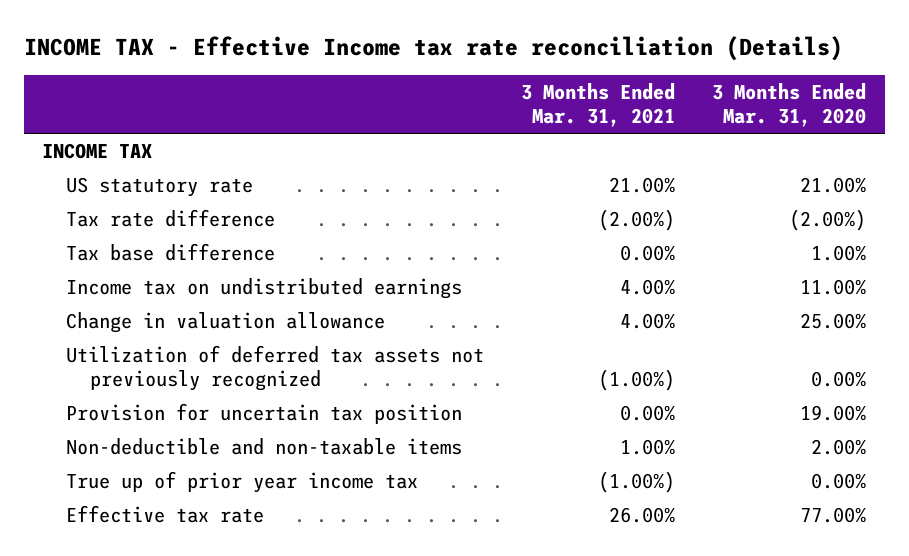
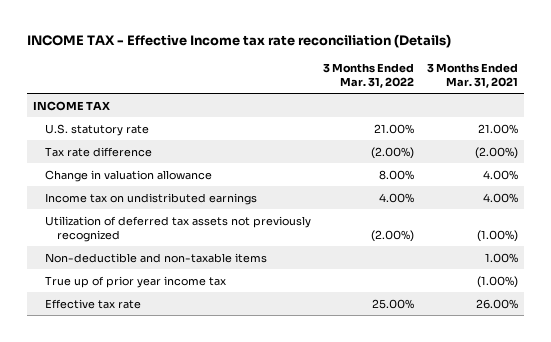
- | 3 Months Ended Mar. 31, 2021 | 3 Months Ended Mar. 31, 2020
+ | 3 Months Ended Mar. 31, 2022 | 3 Months Ended Mar. 31, 2021
- US statutory rate | 21.00% | 21.00%
+ U.S. statutory rate | 21.00% | 21.00%
- Tax base difference | 0.00% | 1.00%
moved down: Income tax on undistributed earnings | 4.00% | 4.00%
- Provision for uncertain tax position | 0.00% | 19.00%

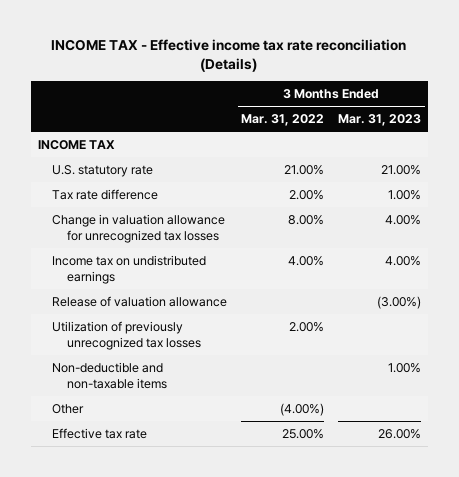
- INCOME TAX - Effective Income tax rate reconciliation (Details)
+ INCOME TAX - Effective income tax rate reconciliation (Details)
- | 3 Months Ended Mar. 31, 2022 | 3 Months Ended Mar. 31, 2021
+ | 3 Months Ended Mar. 31, 2022 | 3 Months Ended Mar. 31, 2023
- Tax rate difference | (2.00%) | (2.00%)
- Change in valuation allowance | 8.00% | 4.00%
+ Tax rate difference | 2.00% | 1.00%
+ Change in valuation allowance for unrecognized tax losses | 8.00% | 4.00%
- Utilization of deferred tax assets not previously recognized | (2.00%) | (1.00%)
+ Release of valuation allowance | | (3.00%)
+ Utilization of previously unrecognized tax losses | 2.00% |
- True up of prior year income tax | | (1.00%)
+ Other | (4.00%) |

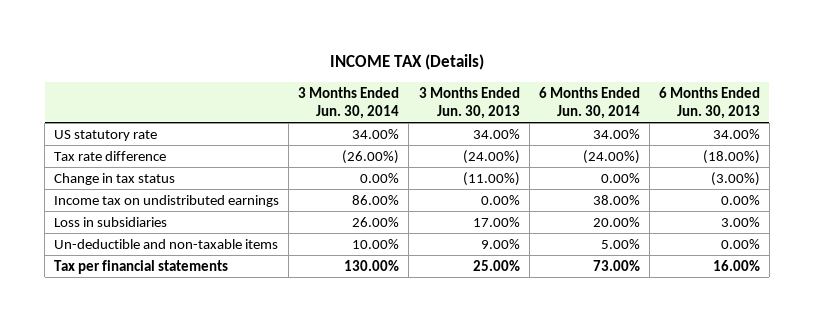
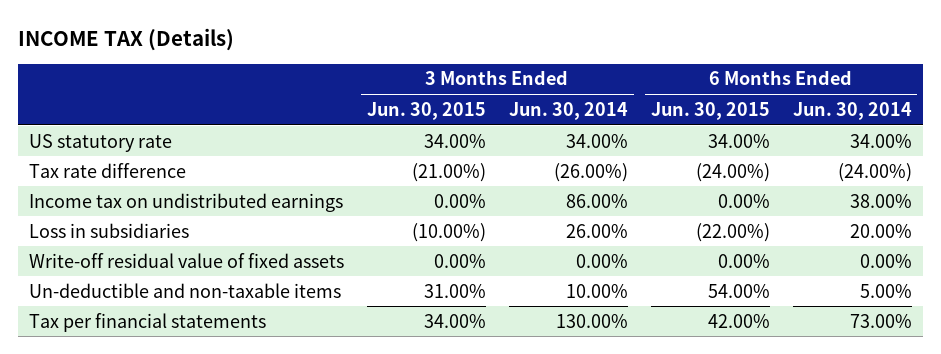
- | 3 Months Ended Jun. 30, 2014 | 3 Months Ended Jun. 30, 2013 | 6 Months Ended Jun. 30, 2014 | 6 Months Ended Jun. 30, 2013
+ | 3 Months Ended Jun. 30, 2015 | 3 Months Ended Jun. 30, 2014 | 6 Months Ended Jun. 30, 2015 | 6 Months Ended Jun. 30, 2014
- Change in tax status | 0.00% | (11.00%) | 0.00% | (3.00%)
+ Write-off residual value of fixed assets | 0.00% | 0.00% | 0.00% | 0.00%

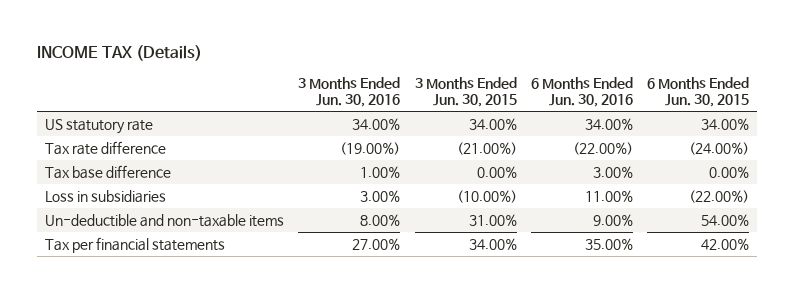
- | 3 Months Ended Jun. 30, 2015 | 3 Months Ended Jun. 30, 2014 | 6 Months Ended Jun. 30, 2015 | 6 Months Ended Jun. 30, 2014
+ | 3 Months Ended Jun. 30, 2016 | 3 Months Ended Jun. 30, 2015 | 6 Months Ended Jun. 30, 2016 | 6 Months Ended Jun. 30, 2015
- Income tax on undistributed earnings | 0.00% | 86.00% | 0.00% | 38.00%
+ Tax base difference | 1.00% | 0.00% | 3.00% | 0.00%
- Write-off residual value of fixed assets | 0.00% | 0.00% | 0.00% | 0.00%

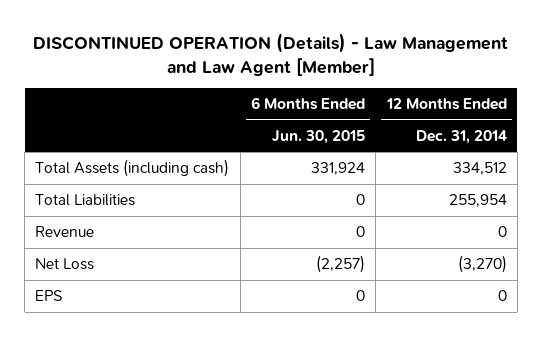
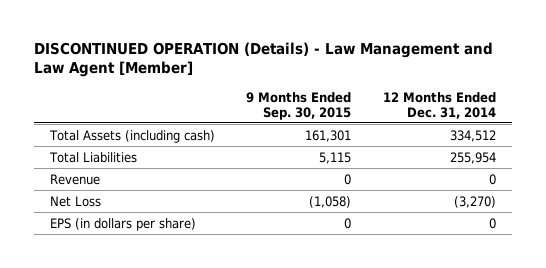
- | 6 Months Ended Jun. 30, 2015 | 12 Months Ended Dec. 31, 2014
+ | 9 Months Ended Sep. 30, 2015 | 12 Months Ended Dec. 31, 2014
- EPS | 0 | 0
+ EPS (in dollars per share) | 0 | 0

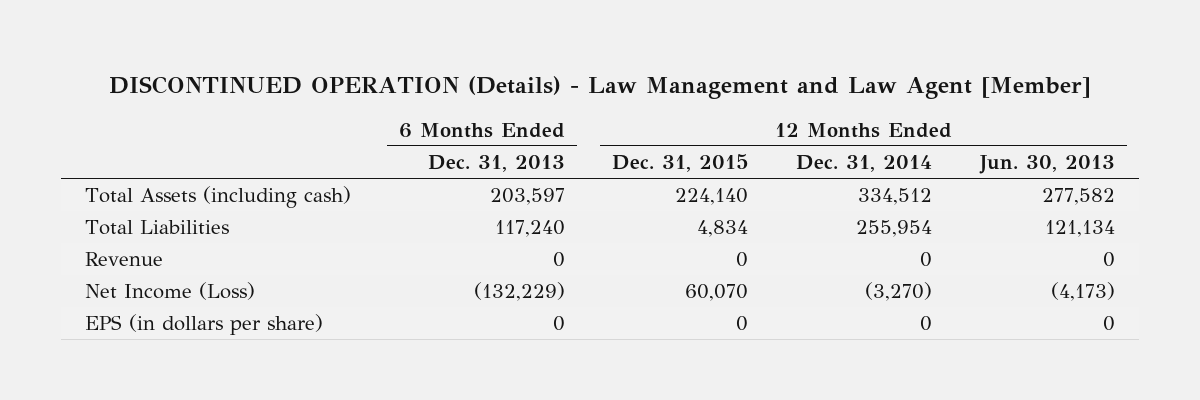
- | 9 Months Ended Sep. 30, 2015 | 12 Months Ended Dec. 31, 2014
+ | 6 Months Ended Dec. 31, 2013 | 12 Months Ended Dec. 31, 2015 | 12 Months Ended Dec. 31, 2014 | 12 Months Ended Jun. 30, 2013
- Net Loss | (1,058) | (3,270)
+ Net Income (Loss) | (132,229) | 60,070 | (3,270) | (4,173)

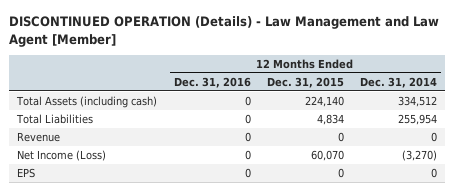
- | 6 Months Ended Dec. 31, 2013 | 12 Months Ended Dec. 31, 2015 | 12 Months Ended Dec. 31, 2014 | 12 Months Ended Jun. 30, 2013
+ | 12 Months Ended Dec. 31, 2016 | 12 Months Ended Dec. 31, 2015 | 12 Months Ended Dec. 31, 2014
- EPS (in dollars per share) | 0 | 0 | 0 | 0
+ EPS | 0 | 0 | 0

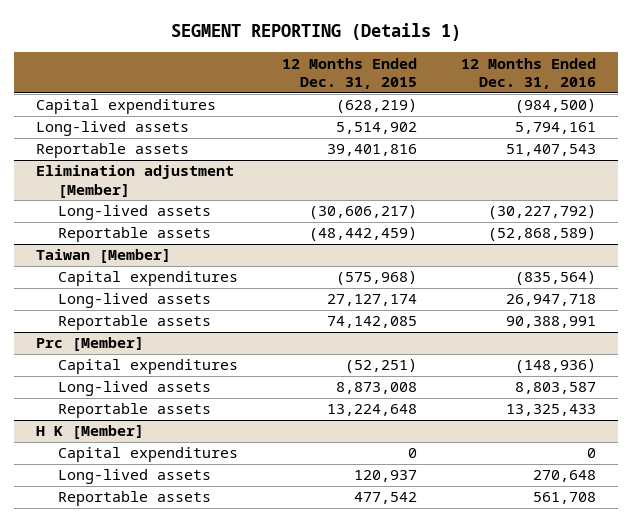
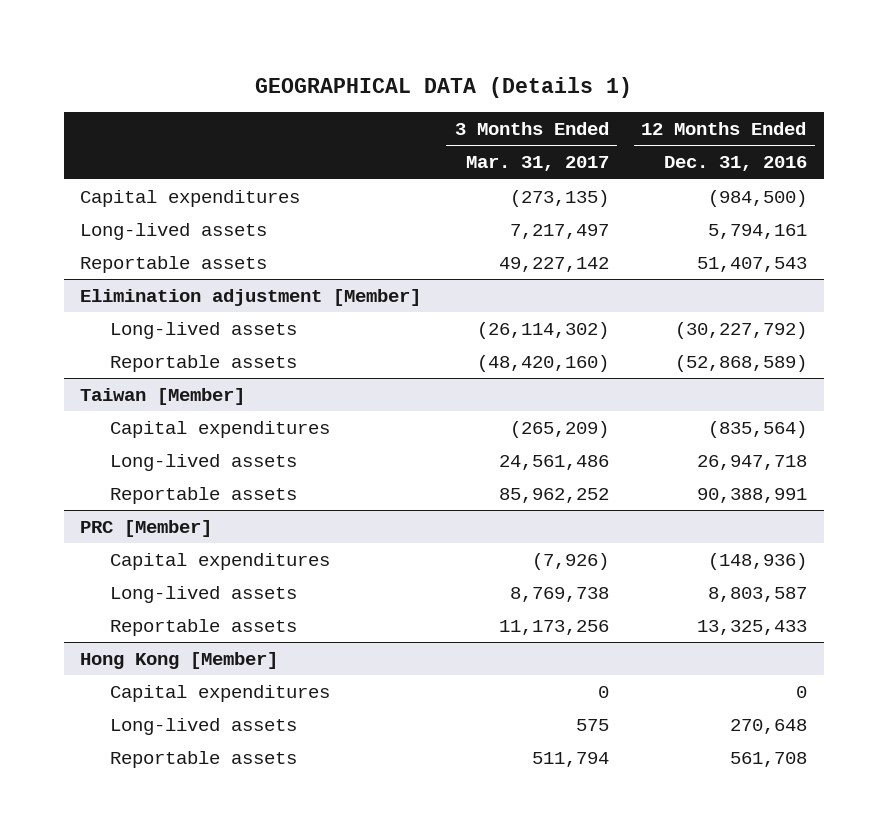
- SEGMENT REPORTING (Details 1)
+ GEOGRAPHICAL DATA (Details 1)
- | 12 Months Ended Dec. 31, 2015 | 12 Months Ended Dec. 31, 2016
+ | 3 Months Ended Mar. 31, 2017 | 12 Months Ended Dec. 31, 2016
- Prc [Member]
+ PRC [Member]
- H K [Member]
+ Hong Kong [Member]

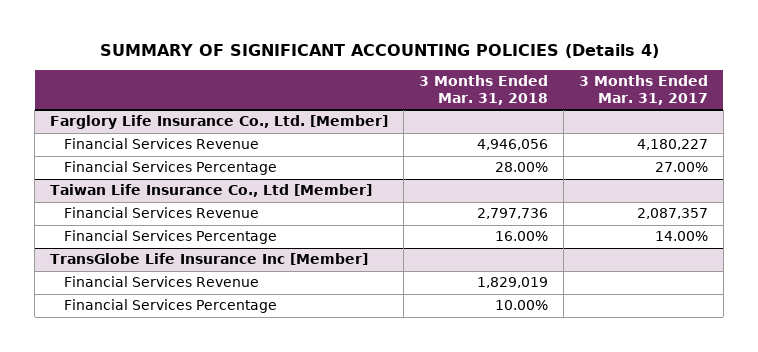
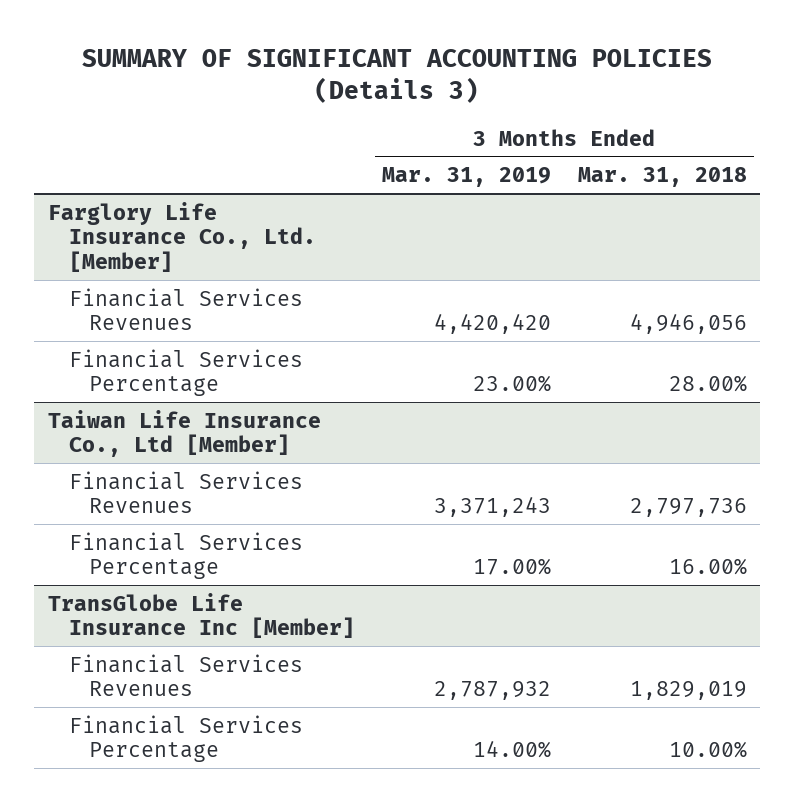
- SUMMARY OF SIGNIFICANT ACCOUNTING POLICIES (Details 4)
+ SUMMARY OF SIGNIFICANT ACCOUNTING POLICIES (Details 3)
- | 3 Months Ended Mar. 31, 2018 | 3 Months Ended Mar. 31, 2017
+ | 3 Months Ended Mar. 31, 2019 | 3 Months Ended Mar. 31, 2018
@ Farglory Life Insurance Co., Ltd. [Member]
- Financial Services Revenue | 4,946,056 | 4,180,227
+ Financial Services Revenues | 4,420,420 | 4,946,056
@ Taiwan Life Insurance Co., Ltd [Member]
- Financial Services Revenue | 2,797,736 | 2,087,357
+ Financial Services Revenues | 3,371,243 | 2,797,736
@ TransGlobe Life Insurance Inc [Member]
- Financial Services Revenue | 1,829,019 |
+ Financial Services Revenues | 2,787,932 | 1,829,019

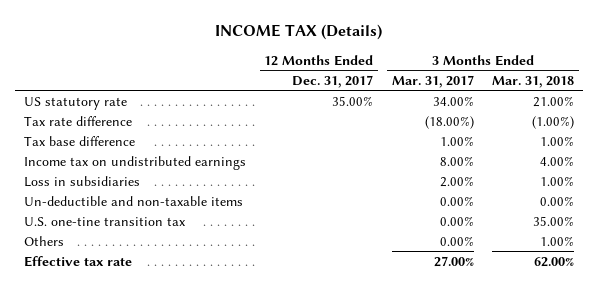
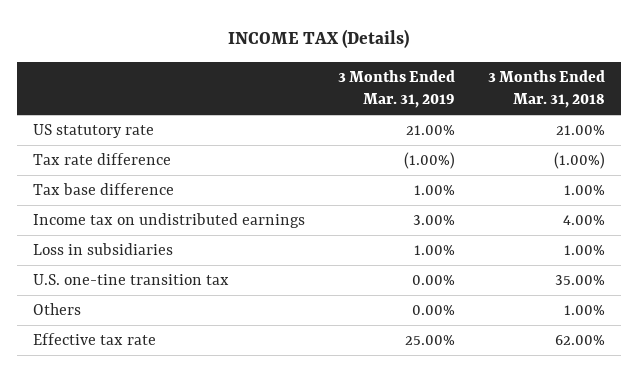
- | 12 Months Ended Dec. 31, 2017 | 3 Months Ended Mar. 31, 2017 | 3 Months Ended Mar. 31, 2018
+ | 3 Months Ended Mar. 31, 2019 | 3 Months Ended Mar. 31, 2018
- Un-deductible and non-taxable items | | 0.00% | 0.00%

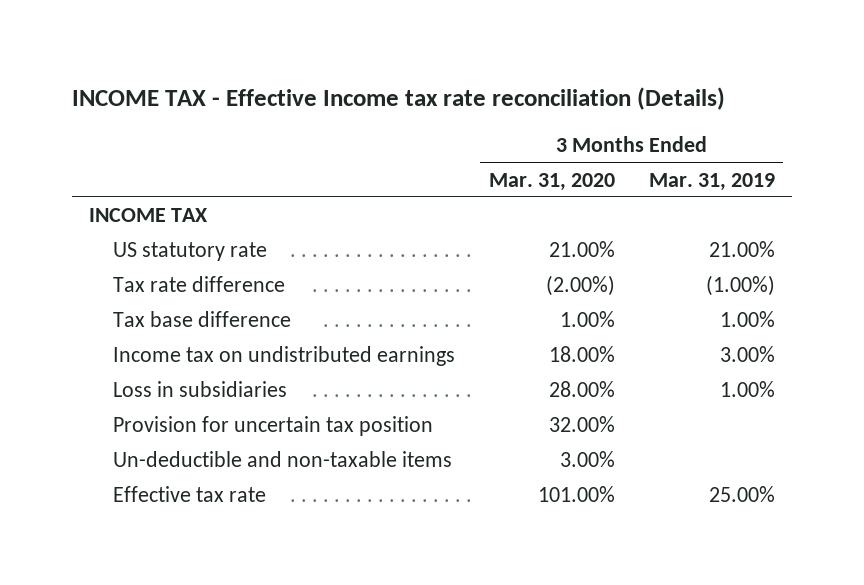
- INCOME TAX (Details)
+ INCOME TAX - Effective Income tax rate reconciliation (Details)
- | 3 Months Ended Mar. 31, 2019 | 3 Months Ended Mar. 31, 2018
+ | 3 Months Ended Mar. 31, 2020 | 3 Months Ended Mar. 31, 2019
+ INCOME TAX
- U.S. one-tine transition tax | 0.00% | 35.00%
- Others | 0.00% | 1.00%
+ Provision for uncertain tax position | 32.00% |
+ Un-deductible and non-taxable items | 3.00% |

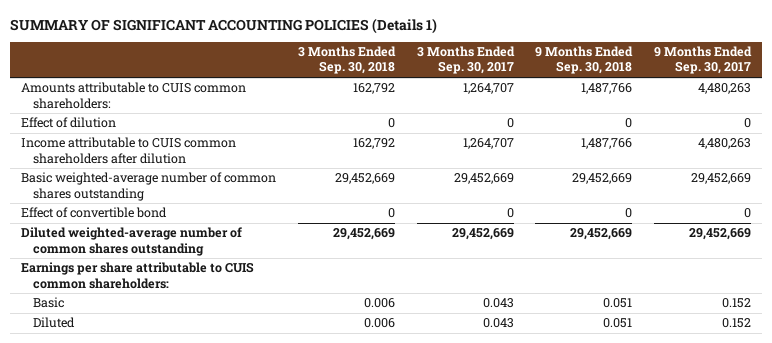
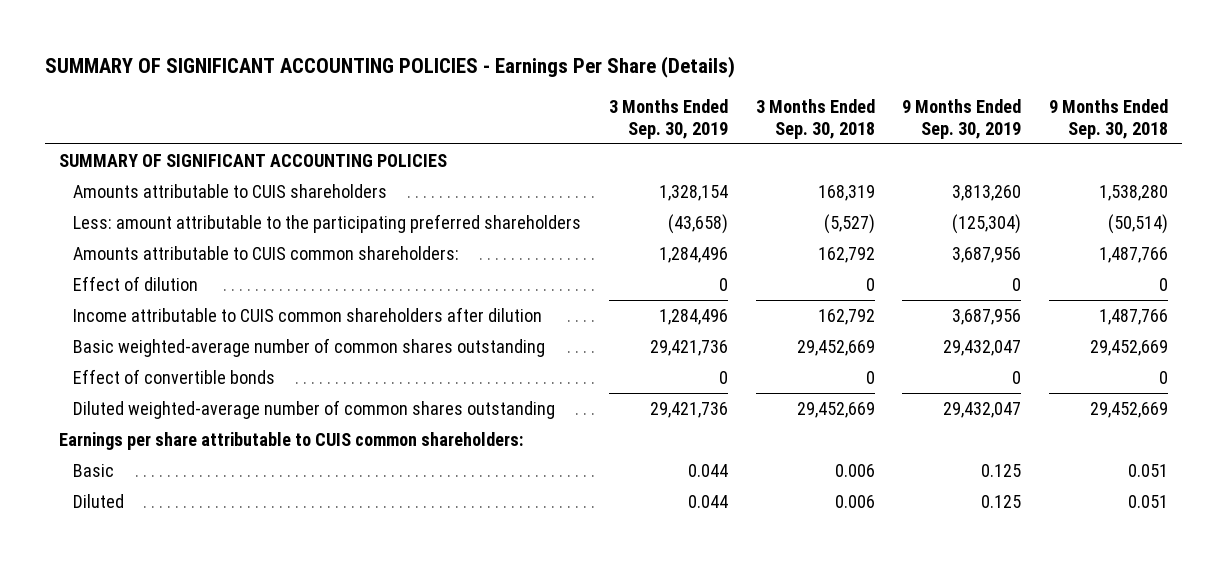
- SUMMARY OF SIGNIFICANT ACCOUNTING POLICIES (Details 1)
+ SUMMARY OF SIGNIFICANT ACCOUNTING POLICIES - Earnings Per Share (Details)
- | 3 Months Ended Sep. 30, 2018 | 3 Months Ended Sep. 30, 2017 | 9 Months Ended Sep. 30, 2018 | 9 Months Ended Sep. 30, 2017
+ | 3 Months Ended Sep. 30, 2019 | 3 Months Ended Sep. 30, 2018 | 9 Months Ended Sep. 30, 2019 | 9 Months Ended Sep. 30, 2018
+ SUMMARY OF SIGNIFICANT ACCOUNTING POLICIES
+ Amounts attributable to CUIS shareholders | 1,328,154 | 168,319 | 3,813,260 | 1,538,280
+ Less: amount attributable to the participating preferred shareholders | (43,658) | (5,527) | (125,304) | (50,514)
- Effect of convertible bond | 0 | 0 | 0 | 0
+ Effect of convertible bonds | 0 | 0 | 0 | 0

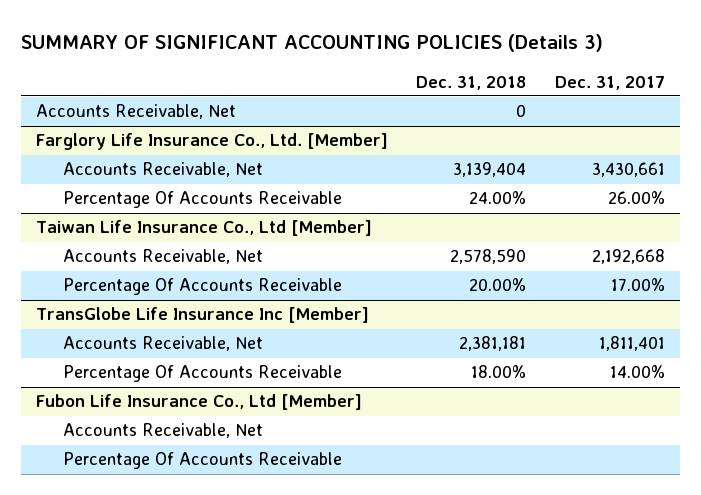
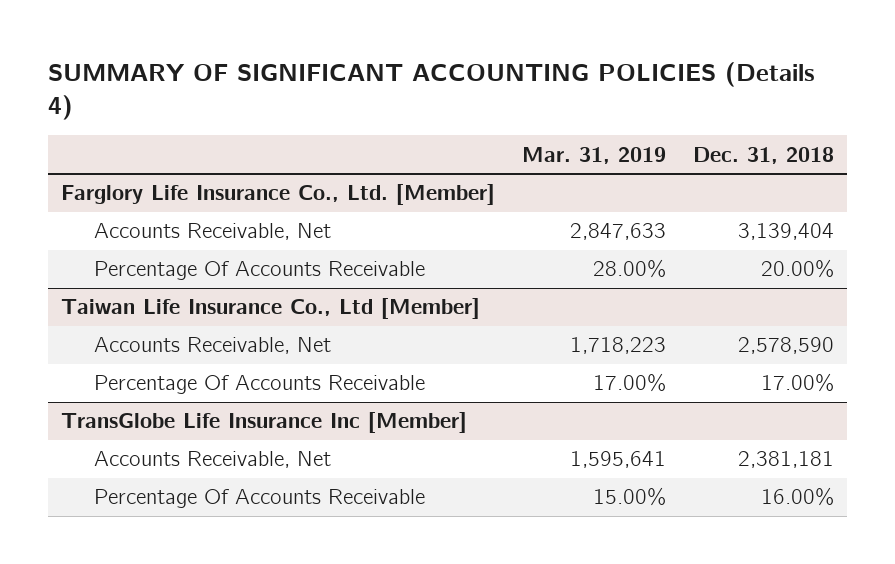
- SUMMARY OF SIGNIFICANT ACCOUNTING POLICIES (Details 3)
+ SUMMARY OF SIGNIFICANT ACCOUNTING POLICIES (Details 4)
- | Dec. 31, 2018 | Dec. 31, 2017
+ | Mar. 31, 2019 | Dec. 31, 2018
- Accounts Receivable, Net | 0 |
@ Farglory Life Insurance Co., Ltd. [Member]
- Percentage Of Accounts Receivable | 24.00% | 26.00%
+ Percentage Of Accounts Receivable | 28.00% | 20.00%
@ Taiwan Life Insurance Co., Ltd [Member]
- Percentage Of Accounts Receivable | 20.00% | 17.00%
+ Percentage Of Accounts Receivable | 17.00% | 17.00%
@ TransGlobe Life Insurance Inc [Member]
- Percentage Of Accounts Receivable | 18.00% | 14.00%
- Fubon Life Insurance Co., Ltd [Member]
- Accounts Receivable, Net
- Percentage Of Accounts Receivable
@ TransGlobe Life Insurance Inc [Member]
+ Percentage Of Accounts Receivable | 15.00% | 16.00%

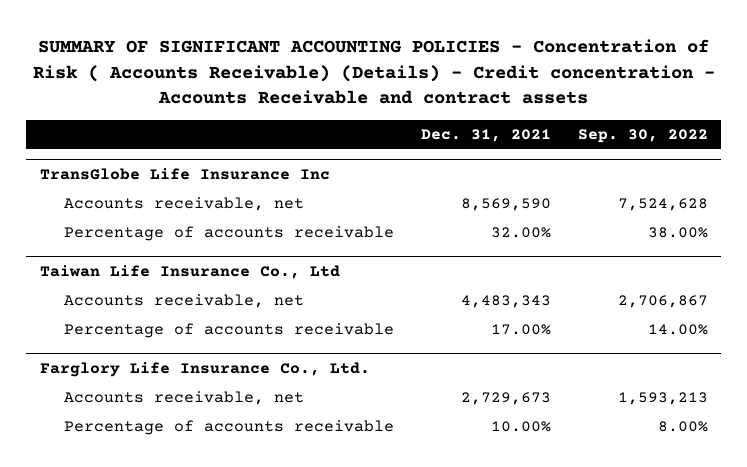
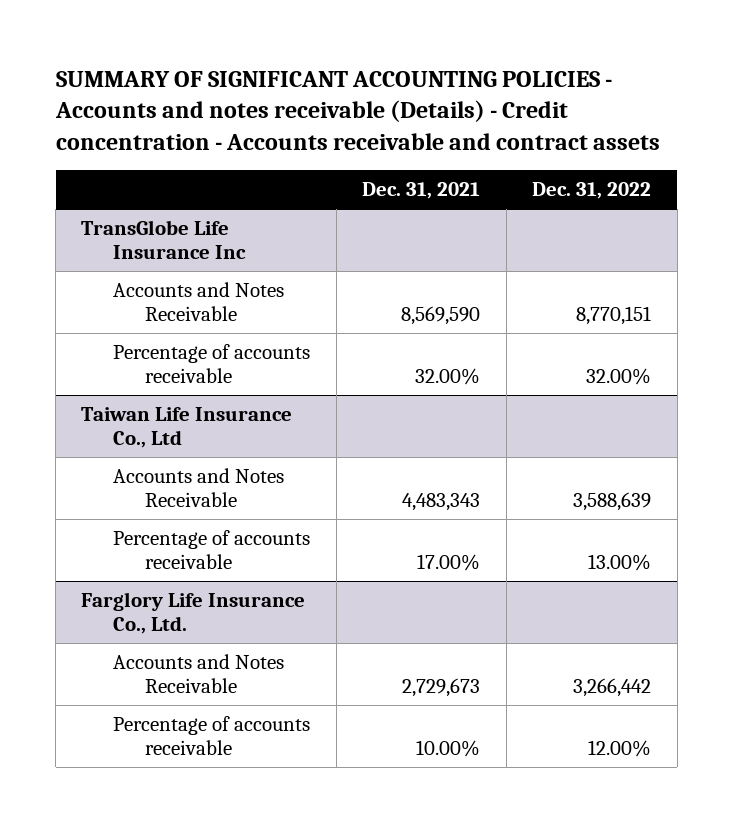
- SUMMARY OF SIGNIFICANT ACCOUNTING POLICIES - Concentration of Risk ( Accounts Receivable) (Details) - Credit concentration - Accounts Receivable and contract assets
+ SUMMARY OF SIGNIFICANT ACCOUNTING POLICIES - Accounts and notes receivable (Details) - Credit concentration - Accounts receivable and contract assets
- | Dec. 31, 2021 | Sep. 30, 2022
+ | Dec. 31, 2021 | Dec. 31, 2022
@ TransGlobe Life Insurance Inc
- Accounts receivable, net | 8,569,590 | 7,524,628
+ Accounts and Notes Receivable | 8,569,590 | 8,770,151
@ Taiwan Life Insurance Co., Ltd
- Accounts receivable, net | 4,483,343 | 2,706,867
+ Accounts and Notes Receivable | 4,483,343 | 3,588,639
@ Farglory Life Insurance Co., Ltd.
- Accounts receivable, net | 2,729,673 | 1,593,213
+ Accounts and Notes Receivable | 2,729,673 | 3,266,442

